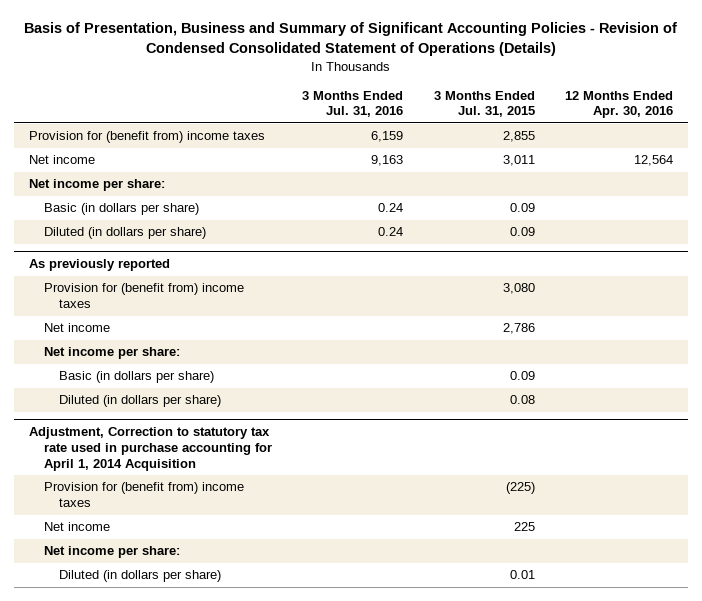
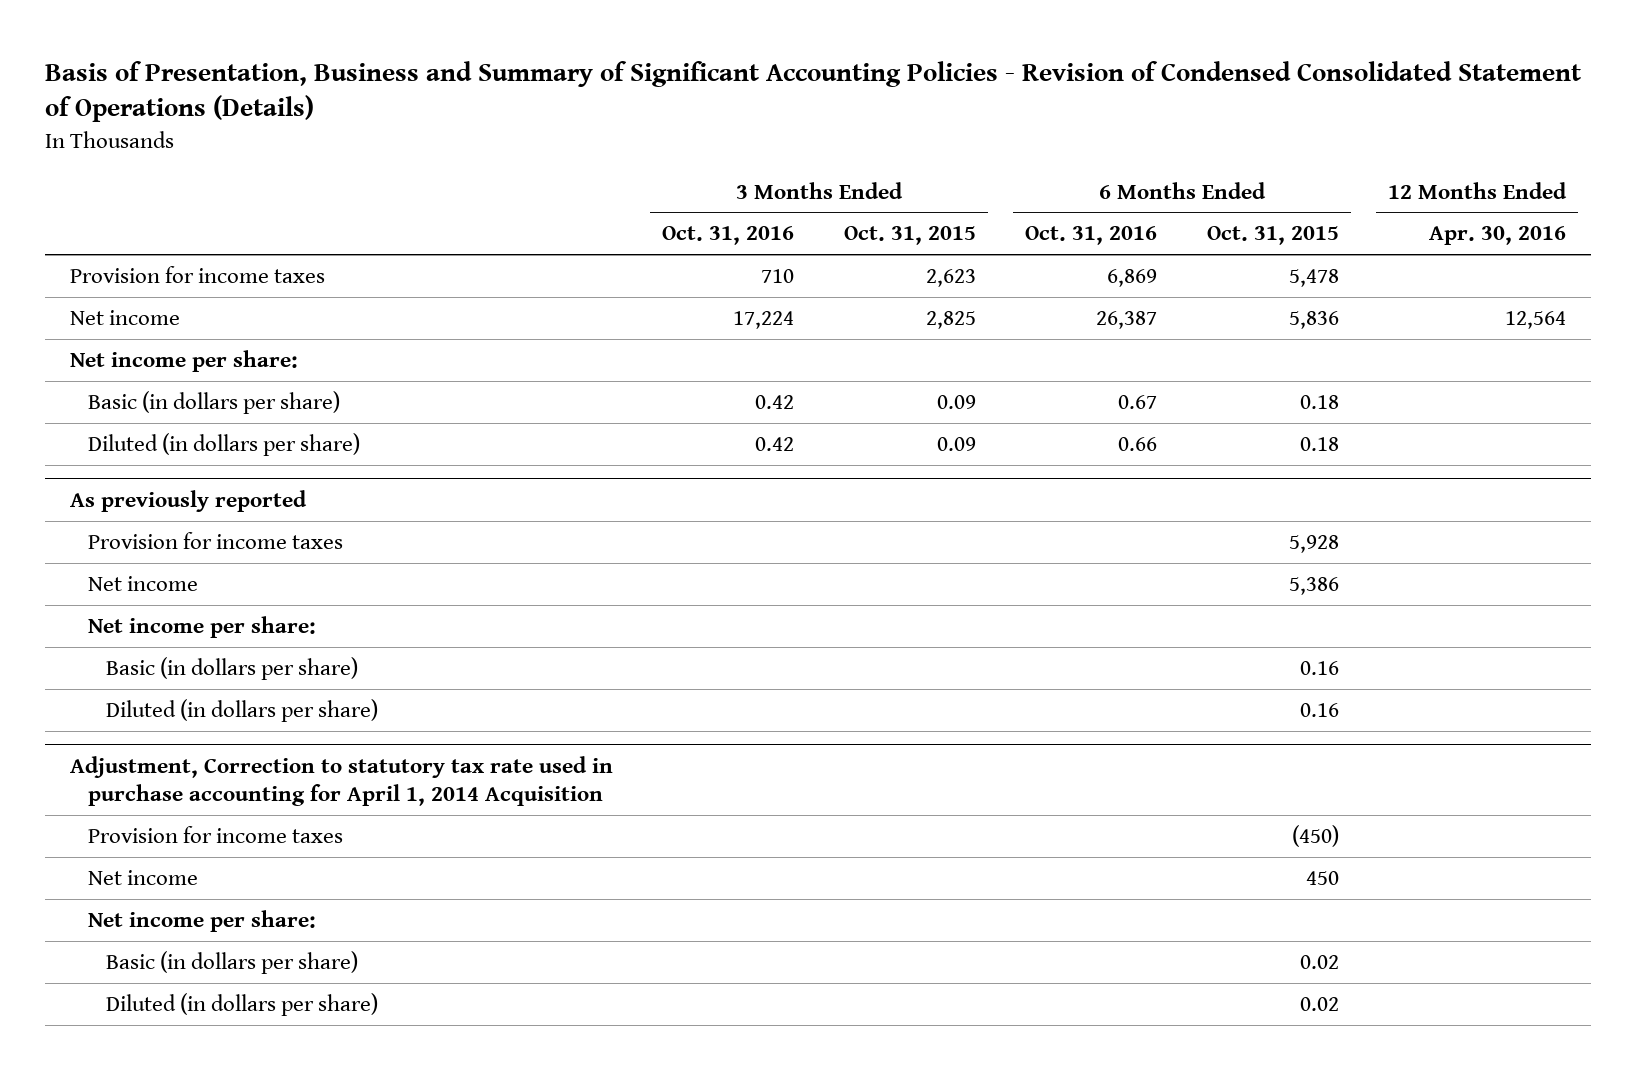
- | 3 Months Ended Jul. 31, 2016 | 3 Months Ended Jul. 31, 2015 | 12 Months Ended Apr. 30, 2016
+ | 3 Months Ended Oct. 31, 2016 | 3 Months Ended Oct. 31, 2015 | 6 Months Ended Oct. 31, 2016 | 6 Months Ended Oct. 31, 2015 | 12 Months Ended Apr. 30, 2016
- Provision for (benefit from) income taxes | 6,159 | 2,855 |
+ Provision for income taxes | 710 | 2,623 | 6,869 | 5,478 |
@ As previously reported
- Provision for (benefit from) income taxes | | 3,080 |
+ Provision for income taxes | | | | 5,928 |
@ Adjustment, Correction to statutory tax rate used in purchase accounting for April 1, 2014 Acquisition
- Provision for (benefit from) income taxes | | (225) |
+ Provision for income taxes | | | | (450) |
+ Basic (in dollars per share) | | | | 0.02 |

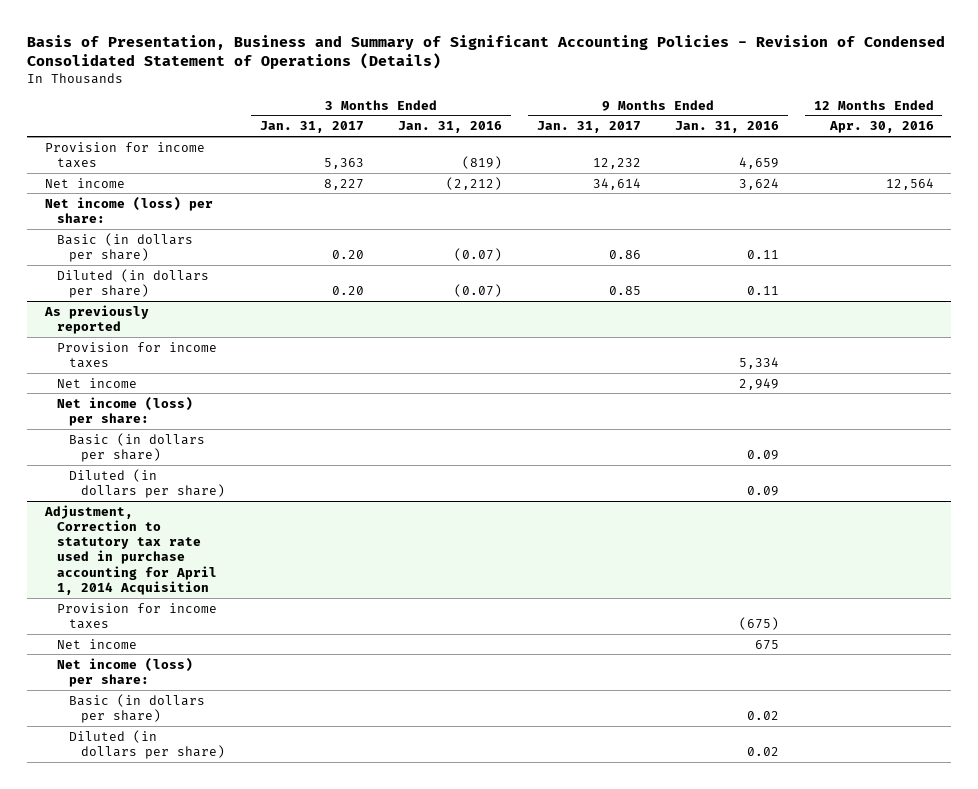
- | 3 Months Ended Oct. 31, 2016 | 3 Months Ended Oct. 31, 2015 | 6 Months Ended Oct. 31, 2016 | 6 Months Ended Oct. 31, 2015 | 12 Months Ended Apr. 30, 2016
+ | 3 Months Ended Jan. 31, 2017 | 3 Months Ended Jan. 31, 2016 | 9 Months Ended Jan. 31, 2017 | 9 Months Ended Jan. 31, 2016 | 12 Months Ended Apr. 30, 2016
- Net income per share:
+ Net income (loss) per share:
@ As previously reported
- Net income per share:
+ Net income (loss) per share:
@ Adjustment, Correction to statutory tax rate used in purchase accounting for April 1, 2014 Acquisition
- Net income per share:
+ Net income (loss) per share:

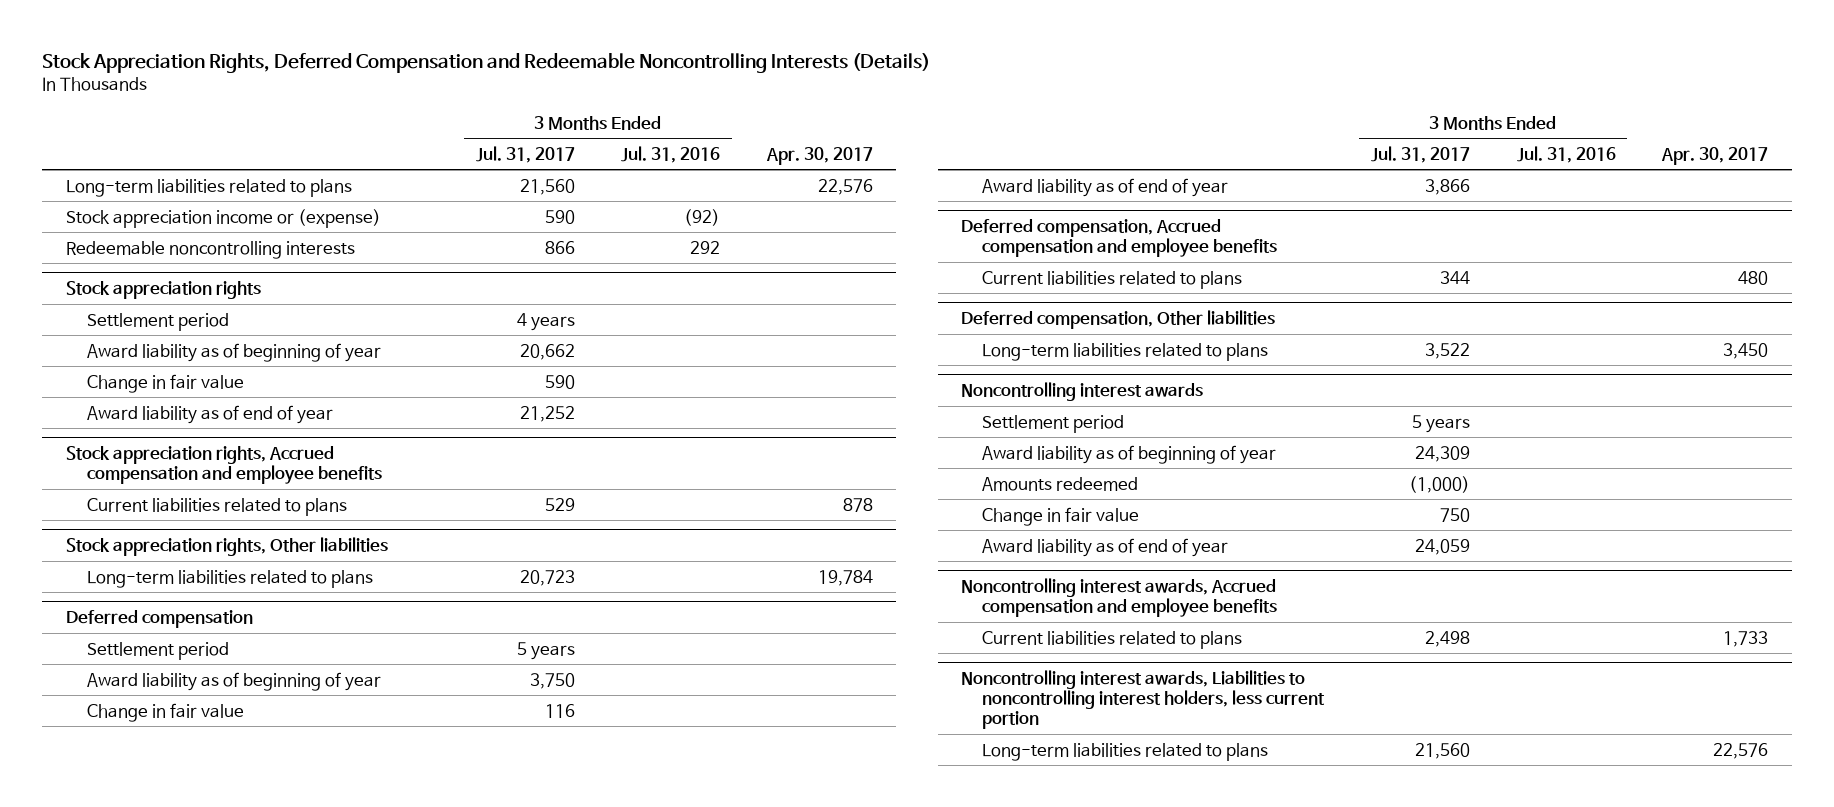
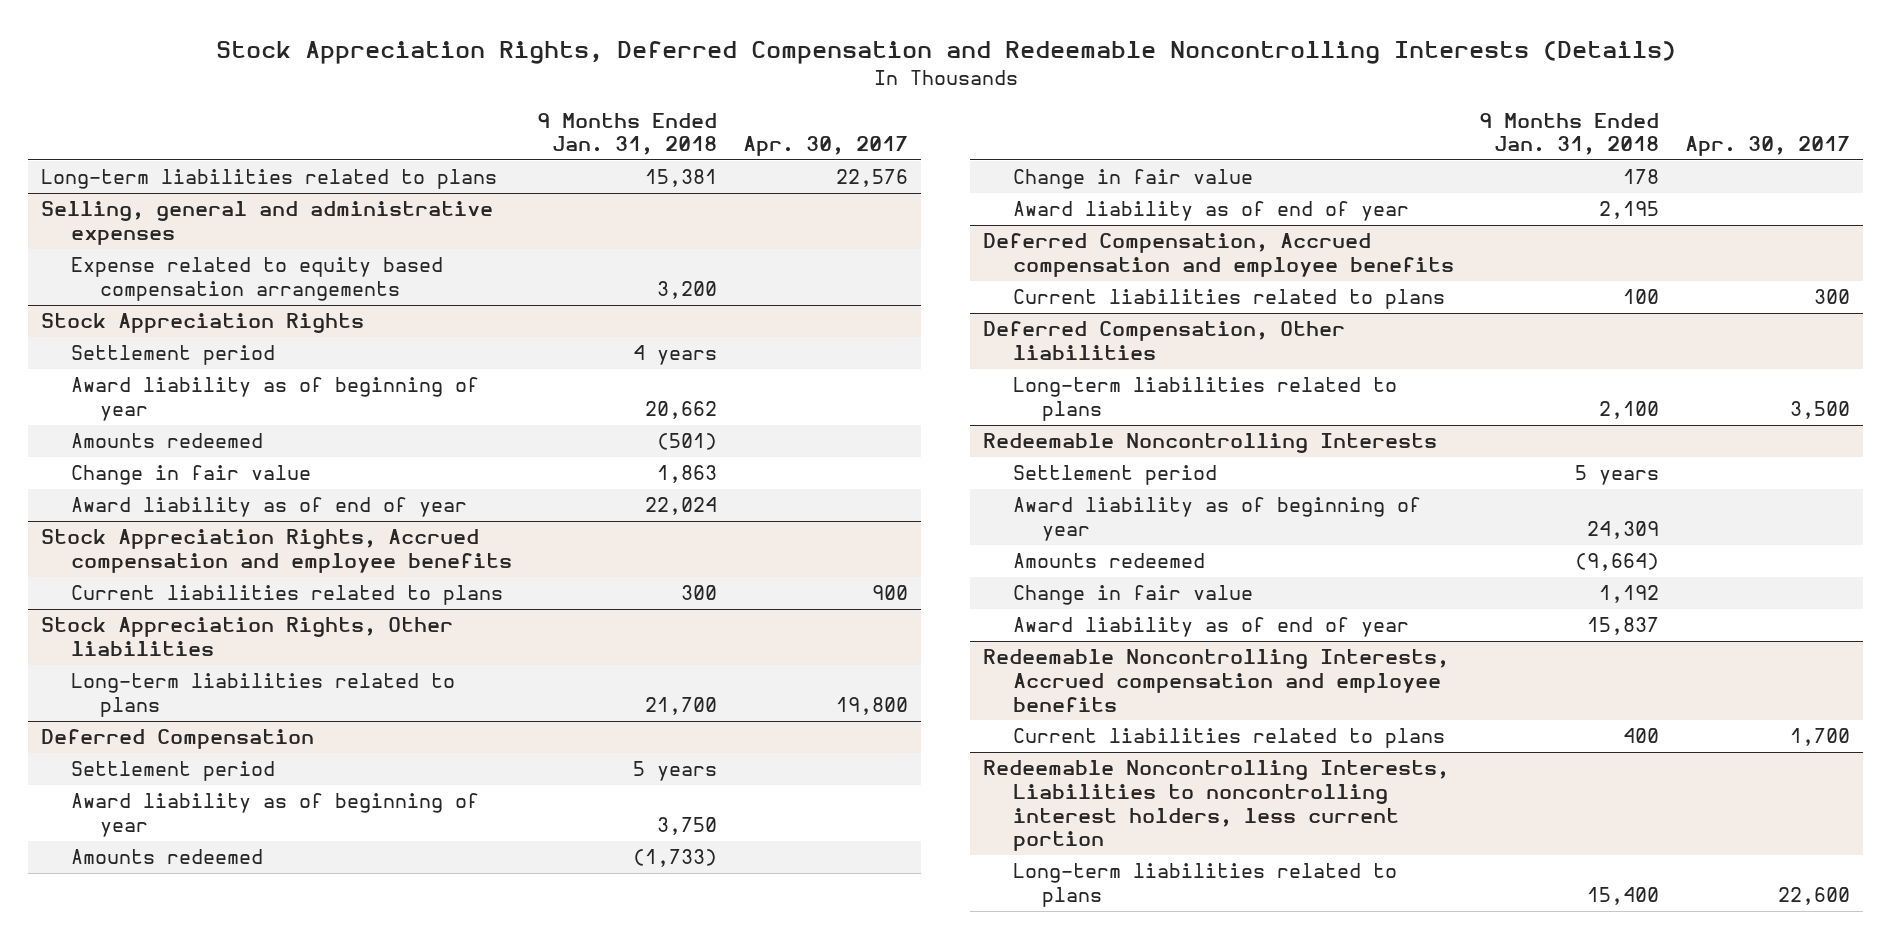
- | 3 Months Ended Jul. 31, 2017 | 3 Months Ended Jul. 31, 2016 | Apr. 30, 2017
+ | 9 Months Ended Jan. 31, 2018 | Apr. 30, 2017
- Stock appreciation income or (expense) | 590 | (92) |
- Redeemable noncontrolling interests | 866 | 292 |
- Stock appreciation rights
+ Selling, general and administrative expenses
+ Expense related to equity based compensation arrangements | 3,200 |
+ Stock Appreciation Rights
+ Amounts redeemed | (501) |
- Stock appreciation rights, Accrued compensation and employee benefits
- Current liabilities related to plans | 529 | | 878
- Stock appreciation rights, Other liabilities
- Long-term liabilities related to plans | 20,723 | | 19,784
- Deferred compensation
+ Stock Appreciation Rights, Accrued compensation and employee benefits
+ Current liabilities related to plans | 300 | 900
+ Stock Appreciation Rights, Other liabilities
+ Long-term liabilities related to plans | 21,700 | 19,800
+ Deferred Compensation
+ Amounts redeemed | (1,733) |
- Deferred compensation, Accrued compensation and employee benefits
- Current liabilities related to plans | 344 | | 480
- Deferred compensation, Other liabilities
- Long-term liabilities related to plans | 3,522 | | 3,450
- Noncontrolling interest awards
+ Deferred Compensation, Accrued compensation and employee benefits
+ Current liabilities related to plans | 100 | 300
+ Deferred Compensation, Other liabilities
+ Long-term liabilities related to plans | 2,100 | 3,500
+ Redeemable Noncontrolling Interests
- Noncontrolling interest awards, Accrued compensation and employee benefits
- Current liabilities related to plans | 2,498 | | 1,733
- Noncontrolling interest awards, Liabilities to noncontrolling interest holders, less current portion
- Long-term liabilities related to plans | 21,560 | | 22,576
+ Redeemable Noncontrolling Interests, Accrued compensation and employee benefits
+ Current liabilities related to plans | 400 | 1,700
+ Redeemable Noncontrolling Interests, Liabilities to noncontrolling interest holders, less current portion
+ Long-term liabilities related to plans | 15,400 | 22,600

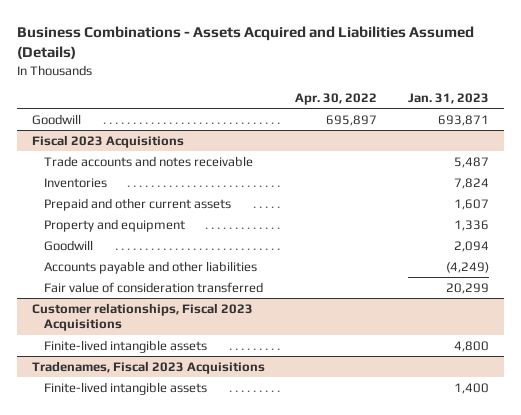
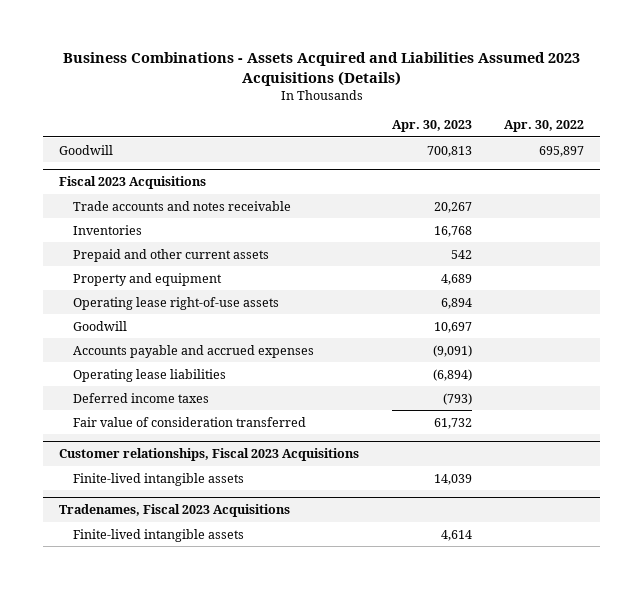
- Business Combinations - Assets Acquired and Liabilities Assumed (Details)
+ Business Combinations - Assets Acquired and Liabilities Assumed 2023 Acquisitions (Details)
- | Apr. 30, 2022 | Jan. 31, 2023
+ | Apr. 30, 2023 | Apr. 30, 2022
@ Fiscal 2023 Acquisitions
+ Operating lease right-of-use assets | 6,894 |
- Accounts payable and other liabilities | | (4,249)
+ Accounts payable and accrued expenses | (9,091) |
+ Operating lease liabilities | (6,894) |
+ Deferred income taxes | (793) |

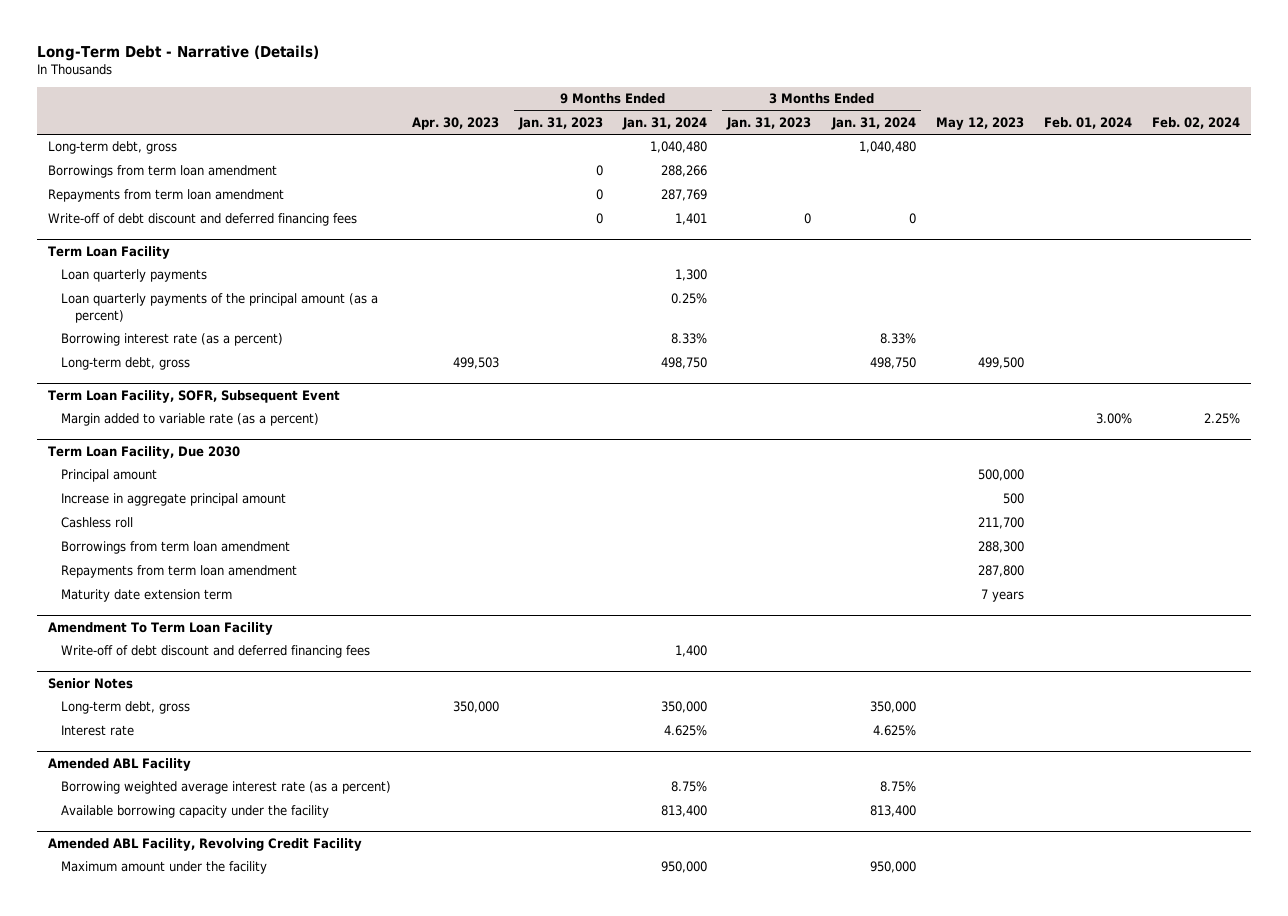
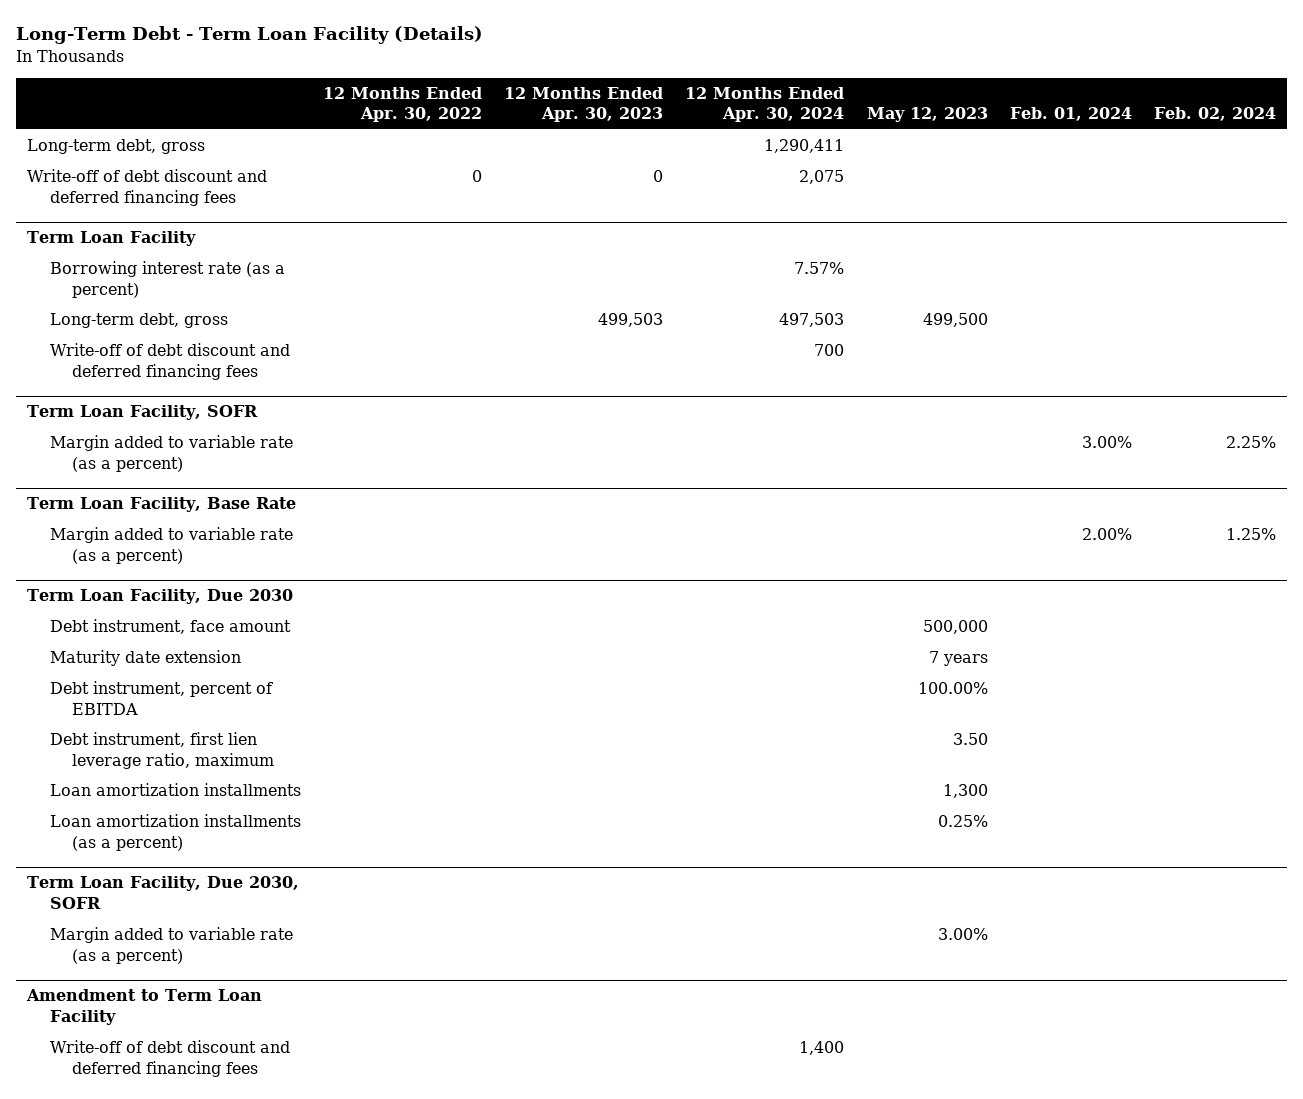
- Long-Term Debt - Narrative (Details)
+ Long-Term Debt - Term Loan Facility (Details)
- | Apr. 30, 2023 | 9 Months Ended Jan. 31, 2023 | 9 Months Ended Jan. 31, 2024 | 3 Months Ended Jan. 31, 2023 | 3 Months Ended Jan. 31, 2024 | May 12, 2023 | Feb. 01, 2024 | Feb. 02, 2024
+ | 12 Months Ended Apr. 30, 2022 | 12 Months Ended Apr. 30, 2023 | 12 Months Ended Apr. 30, 2024 | May 12, 2023 | Feb. 01, 2024 | Feb. 02, 2024
- Borrowings from term loan amendment | | 0 | 288,266 | | | | |
- Repayments from term loan amendment | | 0 | 287,769 | | | | |
@ Term Loan Facility
- Loan quarterly payments | | | 1,300 | | | | |
- Loan quarterly payments of the principal amount (as a percent) | | | 0.25% | | | | |
- Term Loan Facility, SOFR, Subsequent Event
@ Term Loan Facility
+ Write-off of debt discount and deferred financing fees | | | 700 | | |
+ Term Loan Facility, SOFR
+ Term Loan Facility, Base Rate
+ Margin added to variable rate (as a percent) | | | | | 2.00% | 1.25%
@ Term Loan Facility, Due 2030
- Principal amount | | | | | | 500,000 | |
- Increase in aggregate principal amount | | | | | | 500 | |
- Cashless roll | | | | | | 211,700 | |
- Borrowings from term loan amendment | | | | | | 288,300 | |
- Repayments from term loan amendment | | | | | | 287,800 | |
- Maturity date extension term | | | | | | 7 years | |
- Amendment To Term Loan Facility
@ Term Loan Facility, Due 2030
+ Debt instrument, face amount | | | | 500,000 | |
+ Maturity date extension | | | | 7 years | |
+ Debt instrument, percent of EBITDA | | | | 100.00% | |
+ Debt instrument, first lien leverage ratio, maximum | | | | 3.50 | |
+ Loan amortization installments | | | | 1,300 | |
+ Loan amortization installments (as a percent) | | | | 0.25% | |
+ Term Loan Facility, Due 2030, SOFR
+ Margin added to variable rate (as a percent) | | | | 3.00% | |
+ Amendment to Term Loan Facility
- Senior Notes
- Long-term debt, gross | 350,000 | | 350,000 | | 350,000 | | |
- Interest rate | | | 4.625% | | 4.625% | | |
- Amended ABL Facility
- Borrowing weighted average interest rate (as a percent) | | | 8.75% | | 8.75% | | |
- Available borrowing capacity under the facility | | | 813,400 | | 813,400 | | |
- Amended ABL Facility, Revolving Credit Facility
- Maximum amount under the facility | | | 950,000 | | 950,000 | | |

